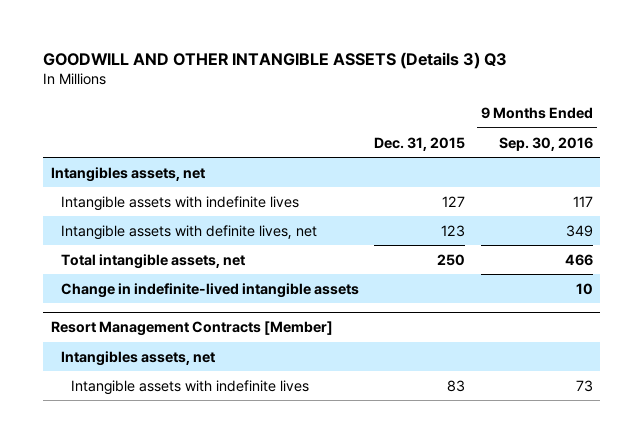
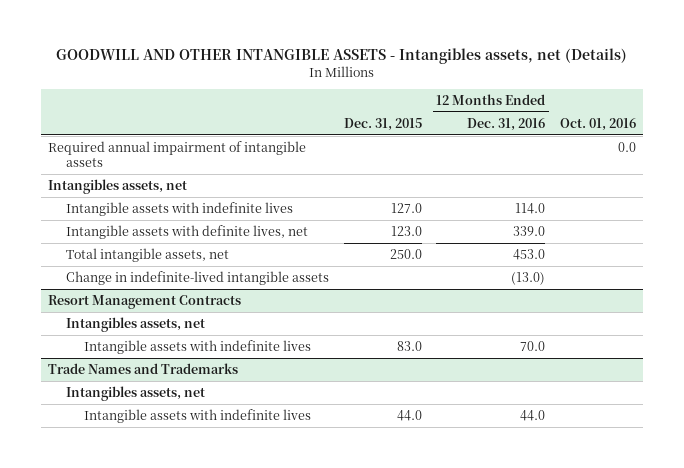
- GOODWILL AND OTHER INTANGIBLE ASSETS (Details 3) Q3
+ GOODWILL AND OTHER INTANGIBLE ASSETS - Intangibles assets, net (Details)
- | Dec. 31, 2015 | 9 Months Ended Sep. 30, 2016
+ | Dec. 31, 2015 | 12 Months Ended Dec. 31, 2016 | Oct. 01, 2016
+ Required annual impairment of intangible assets | | | 0.0
- Intangible assets with indefinite lives | 127 | 117
- Intangible assets with definite lives, net | 123 | 349
- Total intangible assets, net | 250 | 466
+ Intangible assets with indefinite lives | 127.0 | 114.0 |
+ Intangible assets with definite lives, net | 123.0 | 339.0 |
+ Total intangible assets, net | 250.0 | 453.0 |
- Resort Management Contracts [Member]
+ Resort Management Contracts
- Intangible assets with indefinite lives | 83 | 73
+ Intangible assets with indefinite lives | 83.0 | 70.0 |
+ Trade Names and Trademarks
+ Intangibles assets, net
+ Intangible assets with indefinite lives | 44.0 | 44.0 |

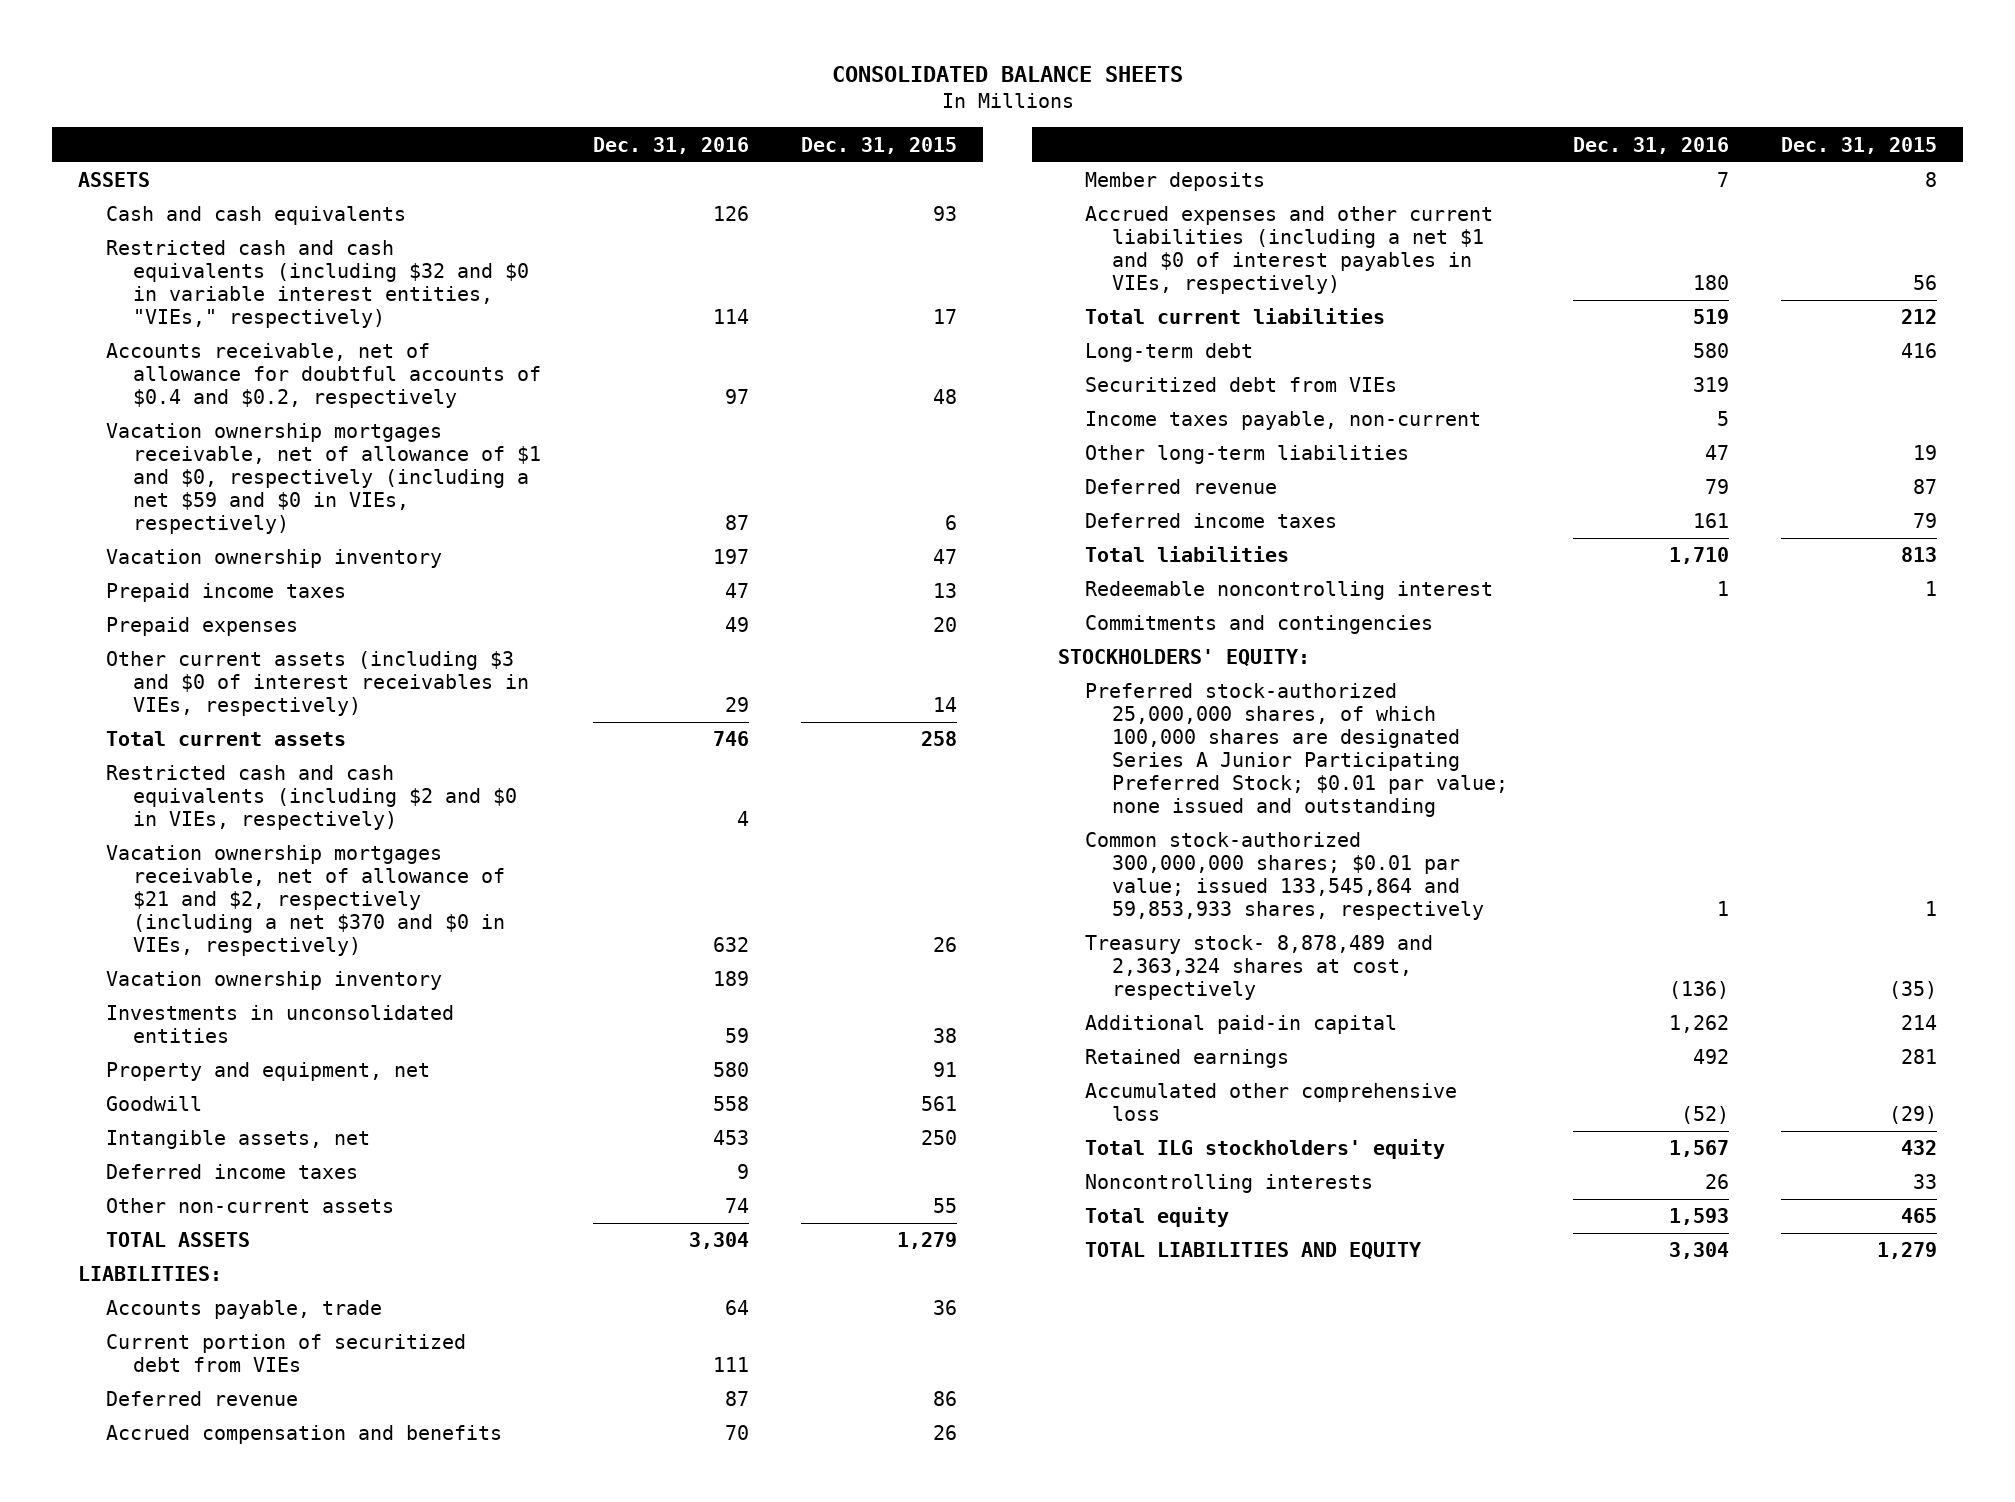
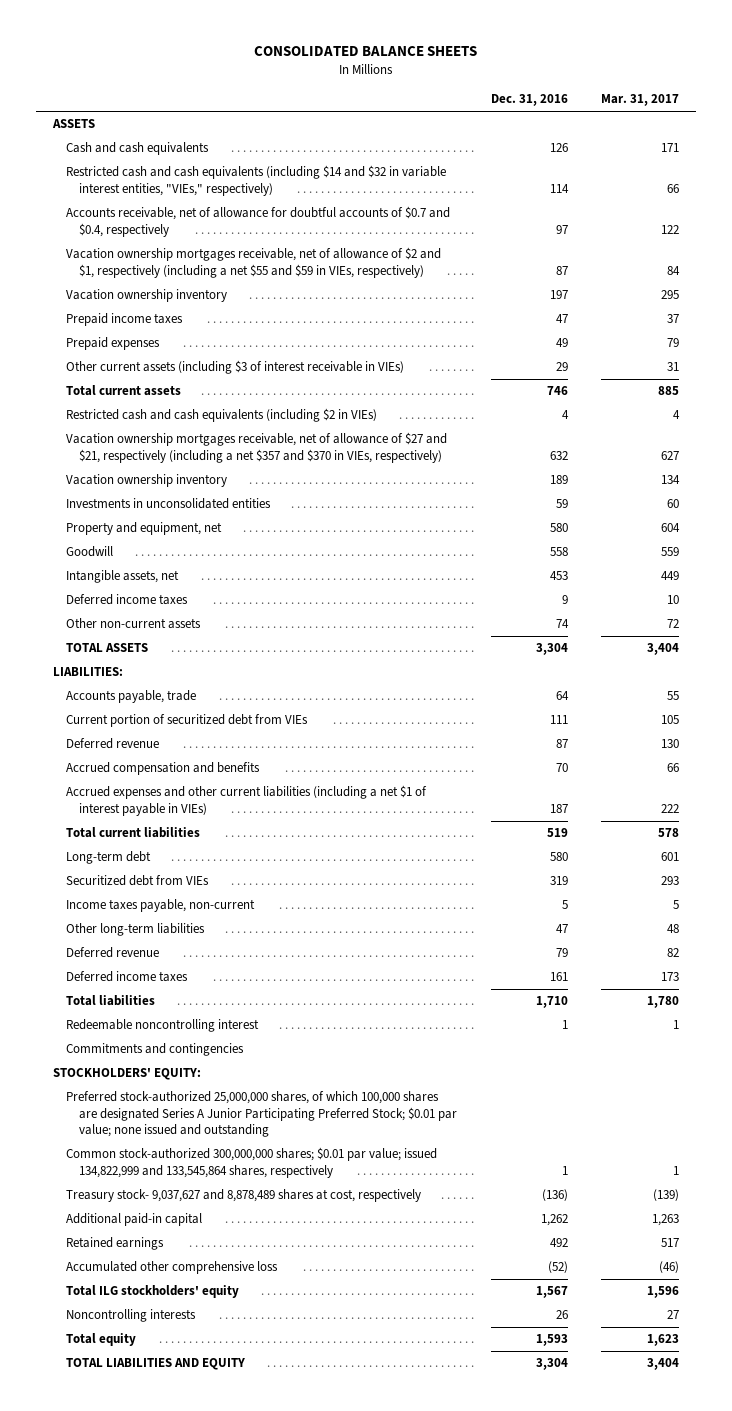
- | Dec. 31, 2016 | Dec. 31, 2015
+ | Dec. 31, 2016 | Mar. 31, 2017
- Restricted cash and cash equivalents (including $32 and $0 in variable interest entities, "VIEs," respectively) | 114 | 17
- Accounts receivable, net of allowance for doubtful accounts of $0.4 and $0.2, respectively | 97 | 48
- Vacation ownership mortgages receivable, net of allowance of $1 and $0, respectively (including a net $59 and $0 in VIEs, respectively) | 87 | 6
+ Restricted cash and cash equivalents (including $14 and $32 in variable interest entities, "VIEs," respectively) | 114 | 66
+ Accounts receivable, net of allowance for doubtful accounts of $0.7 and $0.4, respectively | 97 | 122
+ Vacation ownership mortgages receivable, net of allowance of $2 and $1, respectively (including a net $55 and $59 in VIEs, respectively) | 87 | 84
- Other current assets (including $3 and $0 of interest receivables in VIEs, respectively) | 29 | 14
+ Other current assets (including $3 of interest receivable in VIEs) | 29 | 31
- Restricted cash and cash equivalents (including $2 and $0 in VIEs, respectively) | 4 |
- Vacation ownership mortgages receivable, net of allowance of $21 and $2, respectively (including a net $370 and $0 in VIEs, respectively) | 632 | 26
+ Restricted cash and cash equivalents (including $2 in VIEs) | 4 | 4
+ Vacation ownership mortgages receivable, net of allowance of $27 and $21, respectively (including a net $357 and $370 in VIEs, respectively) | 632 | 627
- Member deposits | 7 | 8
- Accrued expenses and other current liabilities (including a net $1 and $0 of interest payables in VIEs, respectively) | 180 | 56
+ Accrued expenses and other current liabilities (including a net $1 of interest payable in VIEs) | 187 | 222
- Common stock-authorized 300,000,000 shares; $0.01 par value; issued 133,545,864 and 59,853,933 shares, respectively | 1 | 1
- Treasury stock- 8,878,489 and 2,363,324 shares at cost, respectively | (136) | (35)
+ Common stock-authorized 300,000,000 shares; $0.01 par value; issued 134,822,999 and 133,545,864 shares, respectively | 1 | 1
+ Treasury stock- 9,037,627 and 8,878,489 shares at cost, respectively | (136) | (139)

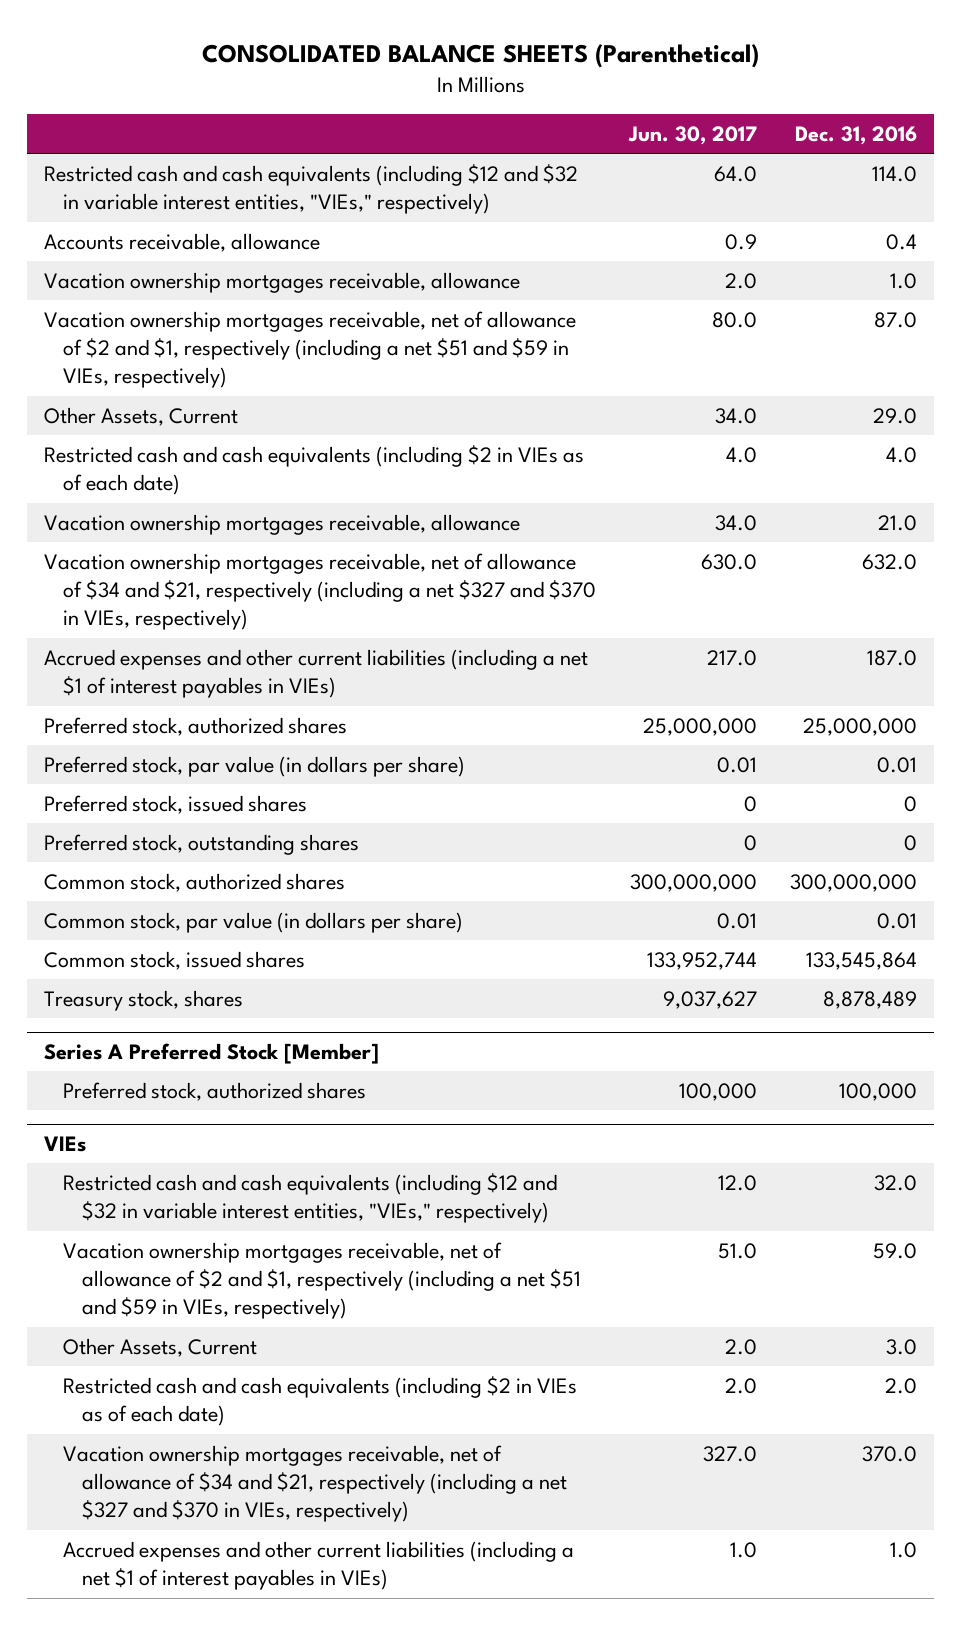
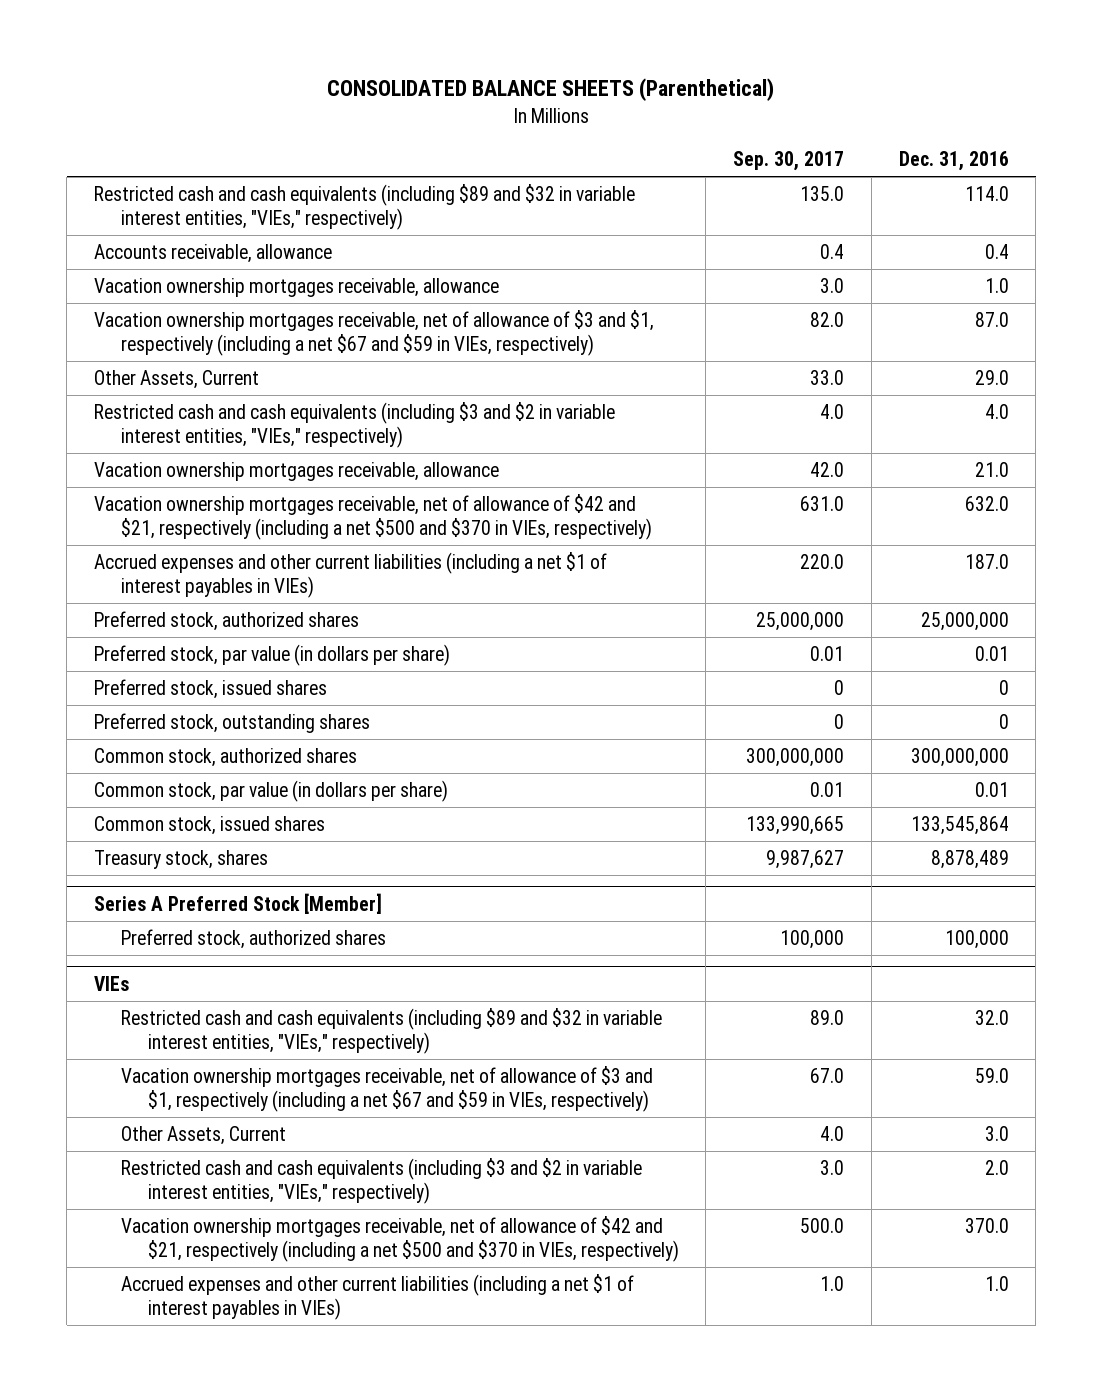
- | Jun. 30, 2017 | Dec. 31, 2016
+ | Sep. 30, 2017 | Dec. 31, 2016
- Restricted cash and cash equivalents (including $12 and $32 in variable interest entities, "VIEs," respectively) | 64.0 | 114.0
+ Restricted cash and cash equivalents (including $89 and $32 in variable interest entities, "VIEs," respectively) | 135.0 | 114.0
- Vacation ownership mortgages receivable, net of allowance of $2 and $1, respectively (including a net $51 and $59 in VIEs, respectively) | 80.0 | 87.0
+ Vacation ownership mortgages receivable, net of allowance of $3 and $1, respectively (including a net $67 and $59 in VIEs, respectively) | 82.0 | 87.0
- Restricted cash and cash equivalents (including $2 in VIEs as of each date) | 4.0 | 4.0
+ Restricted cash and cash equivalents (including $3 and $2 in variable interest entities, "VIEs," respectively) | 4.0 | 4.0
- Vacation ownership mortgages receivable, net of allowance of $34 and $21, respectively (including a net $327 and $370 in VIEs, respectively) | 630.0 | 632.0
+ Vacation ownership mortgages receivable, net of allowance of $42 and $21, respectively (including a net $500 and $370 in VIEs, respectively) | 631.0 | 632.0
@ VIEs
- Restricted cash and cash equivalents (including $12 and $32 in variable interest entities, "VIEs," respectively) | 12.0 | 32.0
- Vacation ownership mortgages receivable, net of allowance of $2 and $1, respectively (including a net $51 and $59 in VIEs, respectively) | 51.0 | 59.0
+ Restricted cash and cash equivalents (including $89 and $32 in variable interest entities, "VIEs," respectively) | 89.0 | 32.0
+ Vacation ownership mortgages receivable, net of allowance of $3 and $1, respectively (including a net $67 and $59 in VIEs, respectively) | 67.0 | 59.0
- Restricted cash and cash equivalents (including $2 in VIEs as of each date) | 2.0 | 2.0
- Vacation ownership mortgages receivable, net of allowance of $34 and $21, respectively (including a net $327 and $370 in VIEs, respectively) | 327.0 | 370.0
+ Restricted cash and cash equivalents (including $3 and $2 in variable interest entities, "VIEs," respectively) | 3.0 | 2.0
+ Vacation ownership mortgages receivable, net of allowance of $42 and $21, respectively (including a net $500 and $370 in VIEs, respectively) | 500.0 | 370.0

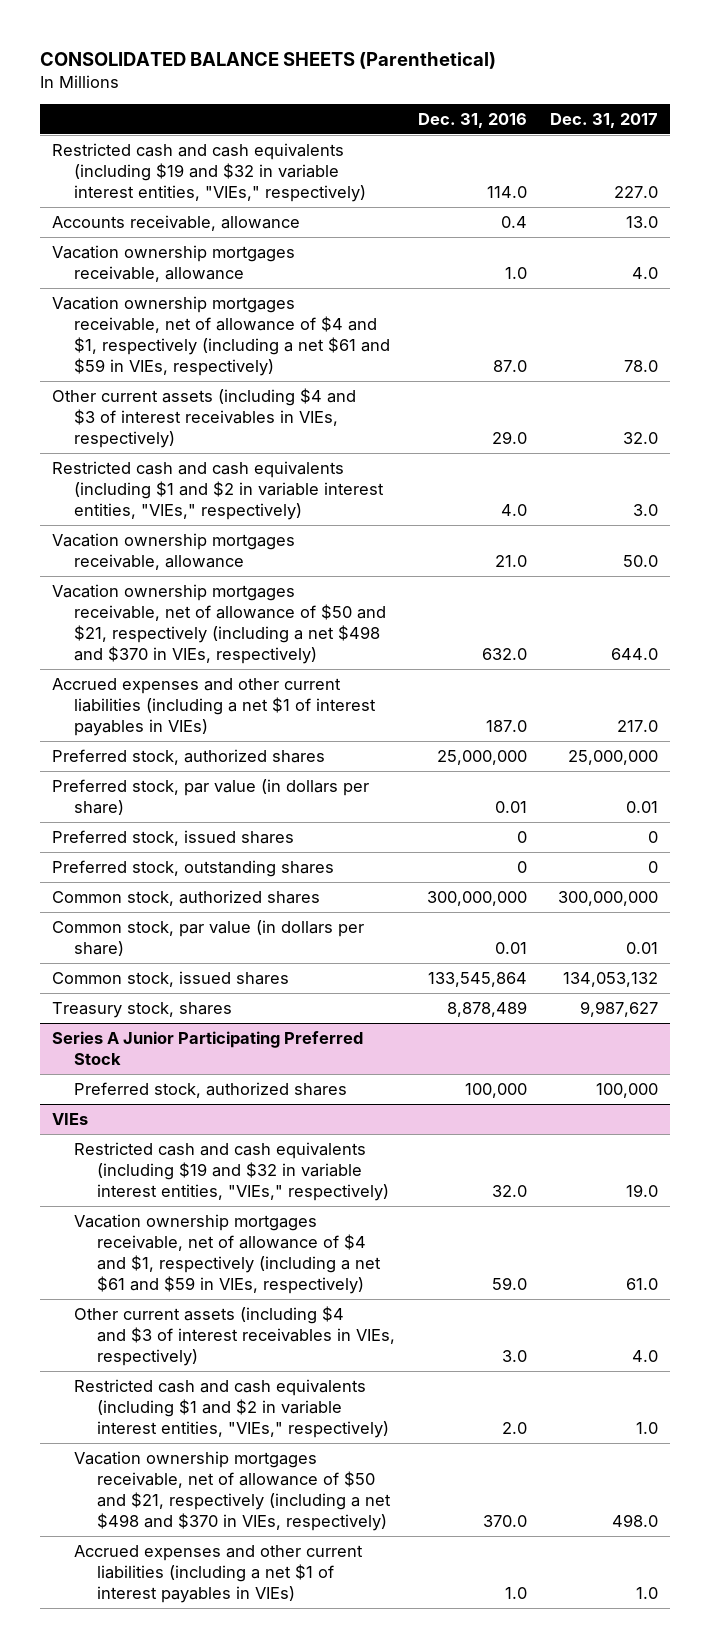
- | Sep. 30, 2017 | Dec. 31, 2016
+ | Dec. 31, 2016 | Dec. 31, 2017
- Restricted cash and cash equivalents (including $89 and $32 in variable interest entities, "VIEs," respectively) | 135.0 | 114.0
+ Restricted cash and cash equivalents (including $19 and $32 in variable interest entities, "VIEs," respectively) | 114.0 | 227.0
- Vacation ownership mortgages receivable, net of allowance of $3 and $1, respectively (including a net $67 and $59 in VIEs, respectively) | 82.0 | 87.0
- Other Assets, Current | 33.0 | 29.0
- Restricted cash and cash equivalents (including $3 and $2 in variable interest entities, "VIEs," respectively) | 4.0 | 4.0
+ Vacation ownership mortgages receivable, net of allowance of $4 and $1, respectively (including a net $61 and $59 in VIEs, respectively) | 87.0 | 78.0
+ Other current assets (including $4 and $3 of interest receivables in VIEs, respectively) | 29.0 | 32.0
+ Restricted cash and cash equivalents (including $1 and $2 in variable interest entities, "VIEs," respectively) | 4.0 | 3.0
- Vacation ownership mortgages receivable, net of allowance of $42 and $21, respectively (including a net $500 and $370 in VIEs, respectively) | 631.0 | 632.0
+ Vacation ownership mortgages receivable, net of allowance of $50 and $21, respectively (including a net $498 and $370 in VIEs, respectively) | 632.0 | 644.0
- Series A Preferred Stock [Member]
+ Series A Junior Participating Preferred Stock
@ VIEs
- Restricted cash and cash equivalents (including $89 and $32 in variable interest entities, "VIEs," respectively) | 89.0 | 32.0
- Vacation ownership mortgages receivable, net of allowance of $3 and $1, respectively (including a net $67 and $59 in VIEs, respectively) | 67.0 | 59.0
- Other Assets, Current | 4.0 | 3.0
- Restricted cash and cash equivalents (including $3 and $2 in variable interest entities, "VIEs," respectively) | 3.0 | 2.0
- Vacation ownership mortgages receivable, net of allowance of $42 and $21, respectively (including a net $500 and $370 in VIEs, respectively) | 500.0 | 370.0
+ Restricted cash and cash equivalents (including $19 and $32 in variable interest entities, "VIEs," respectively) | 32.0 | 19.0
+ Vacation ownership mortgages receivable, net of allowance of $4 and $1, respectively (including a net $61 and $59 in VIEs, respectively) | 59.0 | 61.0
+ Other current assets (including $4 and $3 of interest receivables in VIEs, respectively) | 3.0 | 4.0
+ Restricted cash and cash equivalents (including $1 and $2 in variable interest entities, "VIEs," respectively) | 2.0 | 1.0
+ Vacation ownership mortgages receivable, net of allowance of $50 and $21, respectively (including a net $498 and $370 in VIEs, respectively) | 370.0 | 498.0

